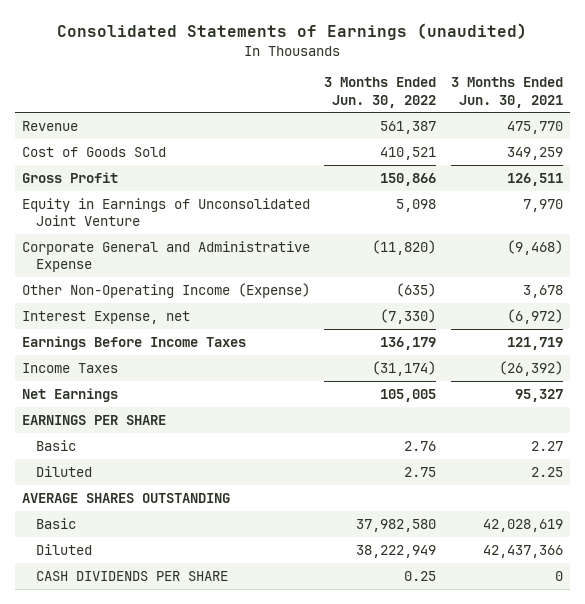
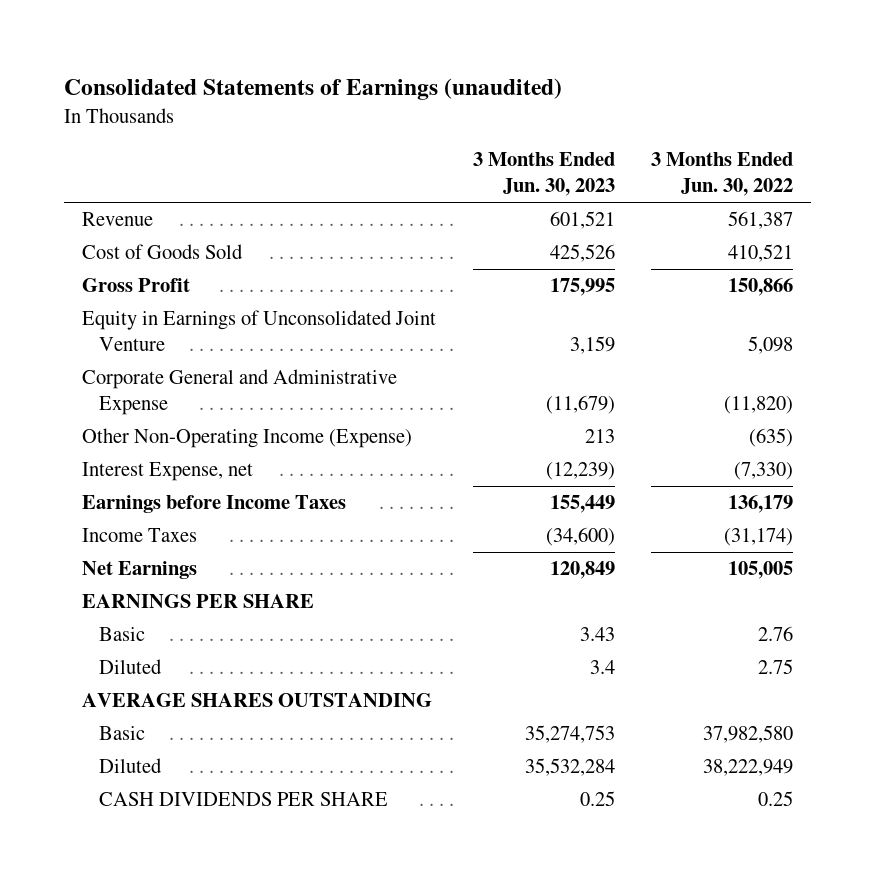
- | 3 Months Ended Jun. 30, 2022 | 3 Months Ended Jun. 30, 2021
+ | 3 Months Ended Jun. 30, 2023 | 3 Months Ended Jun. 30, 2022
- Earnings Before Income Taxes | 136,179 | 121,719
+ Earnings before Income Taxes | 155,449 | 136,179

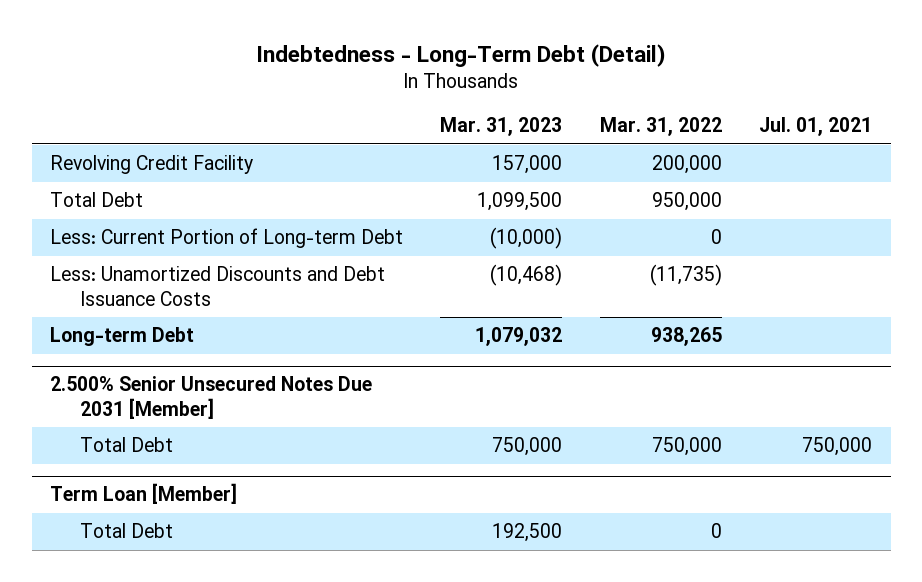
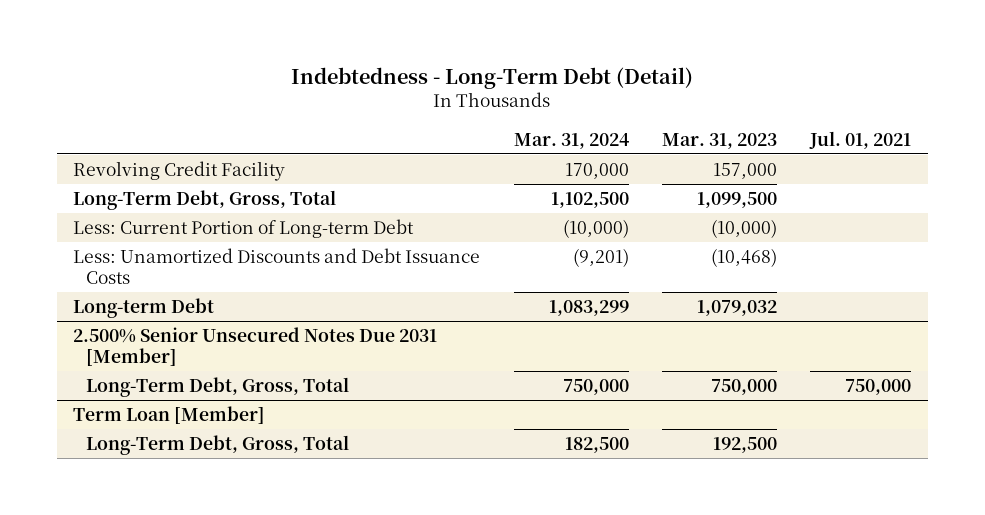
- | Mar. 31, 2023 | Mar. 31, 2022 | Jul. 01, 2021
+ | Mar. 31, 2024 | Mar. 31, 2023 | Jul. 01, 2021
- Total Debt | 1,099,500 | 950,000 |
+ Long-Term Debt, Gross, Total | 1,102,500 | 1,099,500 |
@ 2.500% Senior Unsecured Notes Due 2031 [Member]
- Total Debt | 750,000 | 750,000 | 750,000
+ Long-Term Debt, Gross, Total | 750,000 | 750,000 | 750,000
@ Term Loan [Member]
- Total Debt | 192,500 | 0 |
+ Long-Term Debt, Gross, Total | 182,500 | 192,500 |

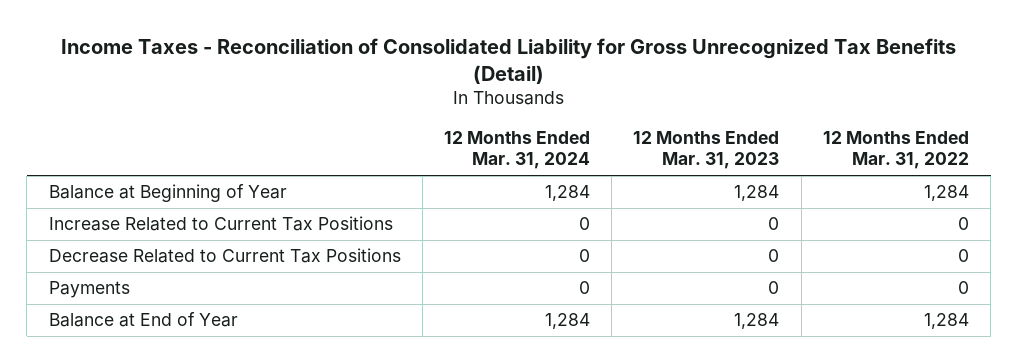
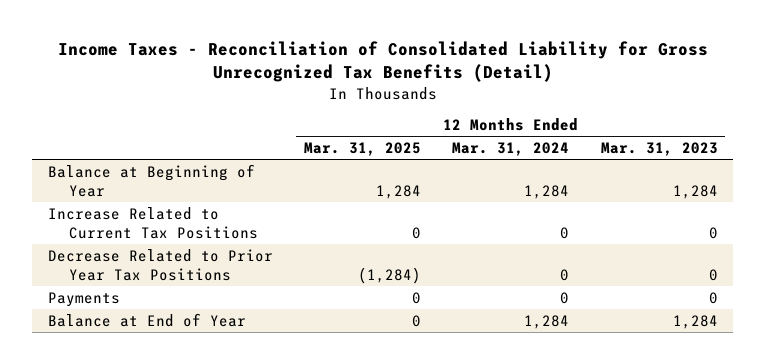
- | 12 Months Ended Mar. 31, 2024 | 12 Months Ended Mar. 31, 2023 | 12 Months Ended Mar. 31, 2022
+ | 12 Months Ended Mar. 31, 2025 | 12 Months Ended Mar. 31, 2024 | 12 Months Ended Mar. 31, 2023
- Decrease Related to Current Tax Positions | 0 | 0 | 0
+ Decrease Related to Prior Year Tax Positions | (1,284) | 0 | 0

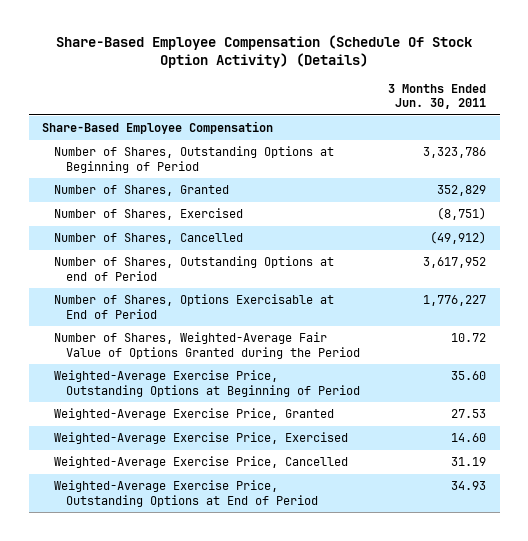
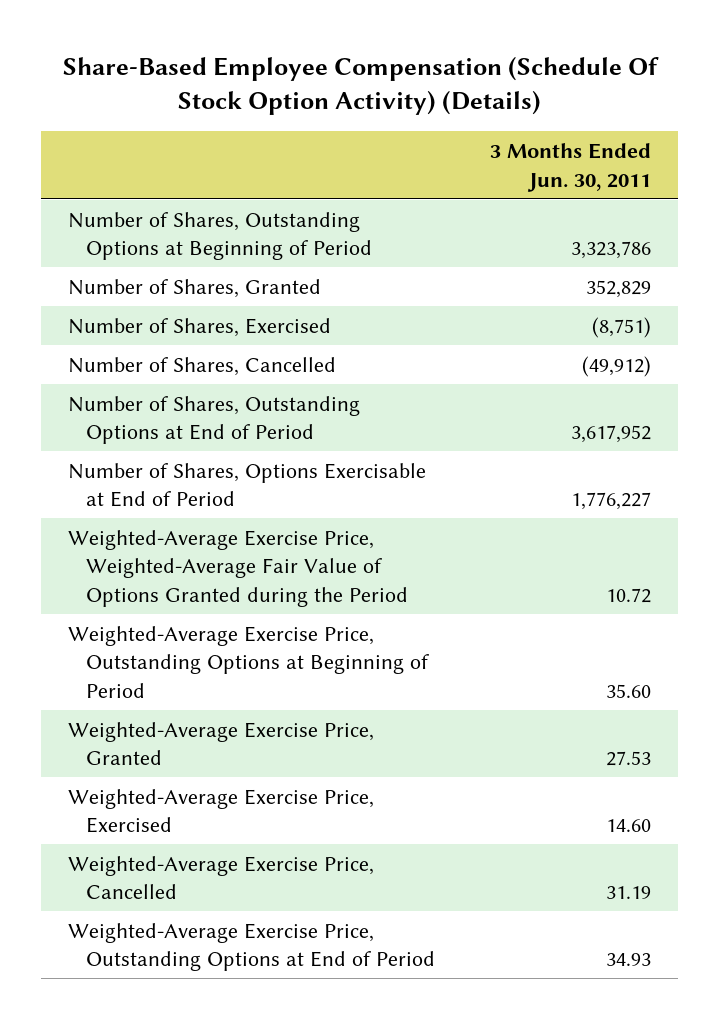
- Share-Based Employee Compensation
- Number of Shares, Outstanding Options at end of Period | 3,617,952
+ Number of Shares, Outstanding Options at End of Period | 3,617,952
- Number of Shares, Weighted-Average Fair Value of Options Granted during the Period | 10.72
+ Weighted-Average Exercise Price, Weighted-Average Fair Value of Options Granted during the Period | 10.72

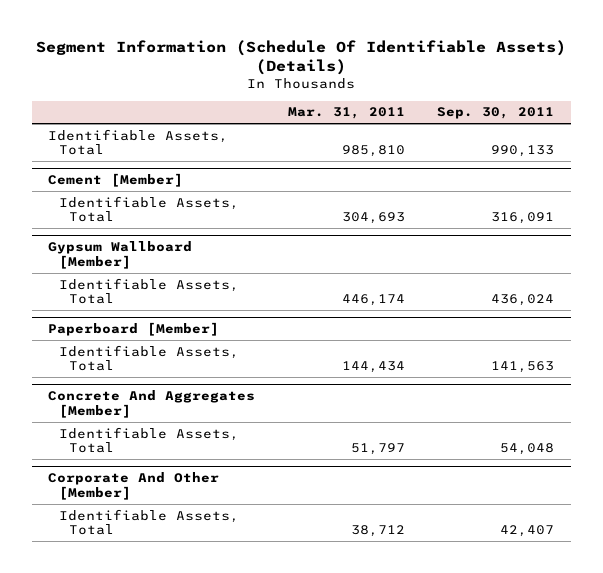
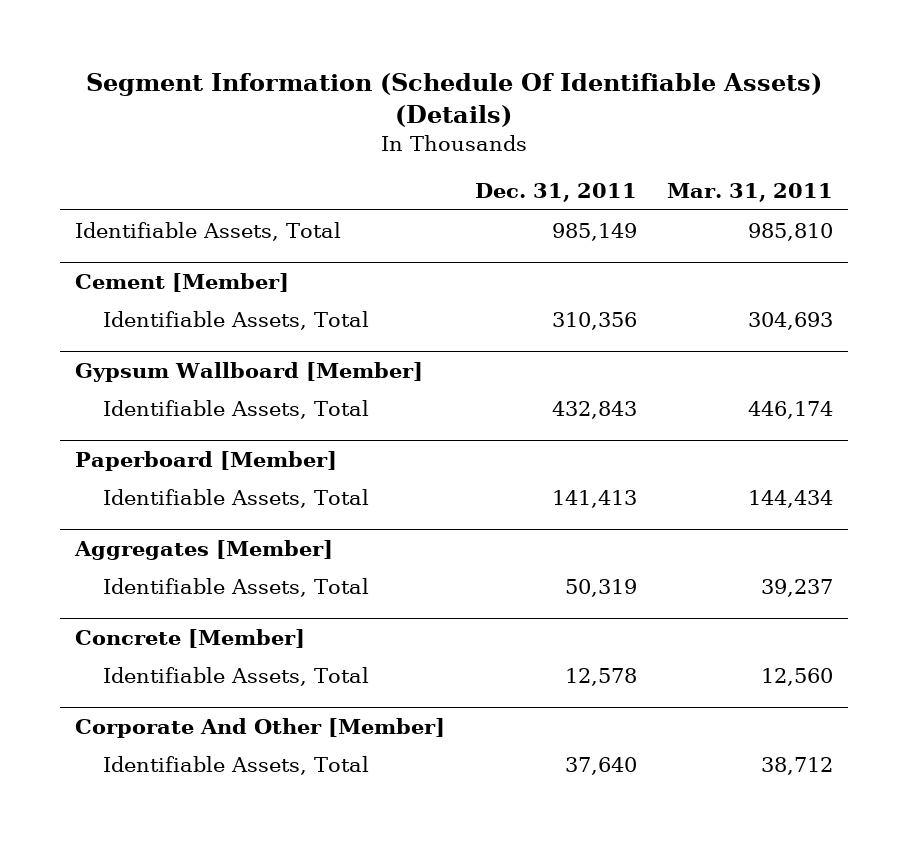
- | Mar. 31, 2011 | Sep. 30, 2011
+ | Dec. 31, 2011 | Mar. 31, 2011
- Concrete And Aggregates [Member]
- Identifiable Assets, Total | 51,797 | 54,048
+ Aggregates [Member]
+ Identifiable Assets, Total | 50,319 | 39,237
+ Concrete [Member]
+ Identifiable Assets, Total | 12,578 | 12,560

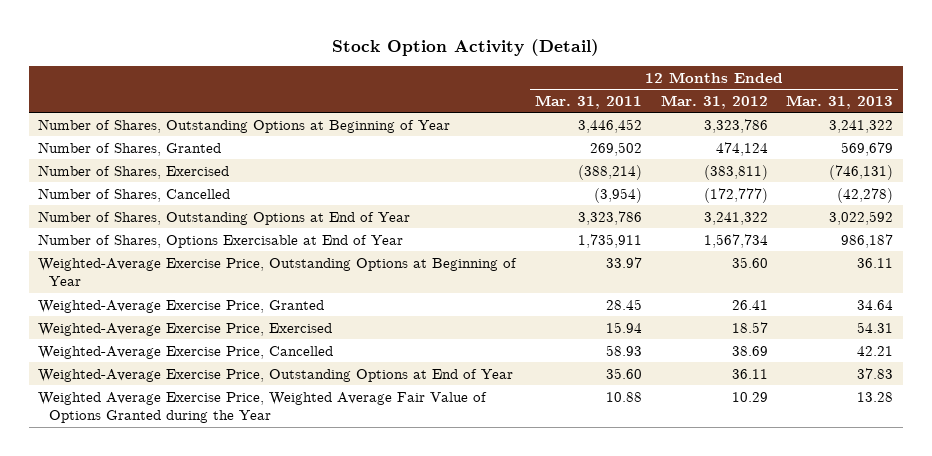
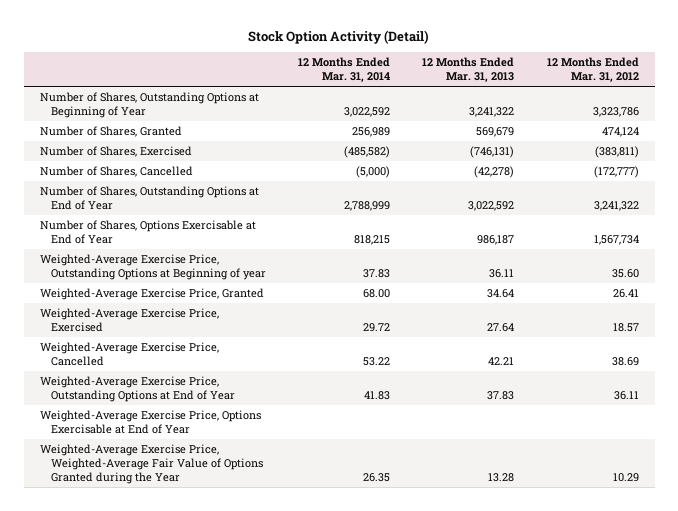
- | 12 Months Ended Mar. 31, 2011 | 12 Months Ended Mar. 31, 2012 | 12 Months Ended Mar. 31, 2013
+ | 12 Months Ended Mar. 31, 2014 | 12 Months Ended Mar. 31, 2013 | 12 Months Ended Mar. 31, 2012
- Weighted-Average Exercise Price, Outstanding Options at Beginning of Year | 33.97 | 35.60 | 36.11
+ Weighted-Average Exercise Price, Outstanding Options at Beginning of year | 37.83 | 36.11 | 35.60
- Weighted-Average Exercise Price, Exercised | 15.94 | 18.57 | 54.31
+ Weighted-Average Exercise Price, Exercised | 29.72 | 27.64 | 18.57
- Weighted Average Exercise Price, Weighted Average Fair Value of Options Granted during the Year | 10.88 | 10.29 | 13.28
+ Weighted-Average Exercise Price, Options Exercisable at End of Year
+ Weighted-Average Exercise Price, Weighted-Average Fair Value of Options Granted during the Year | 26.35 | 13.28 | 10.29

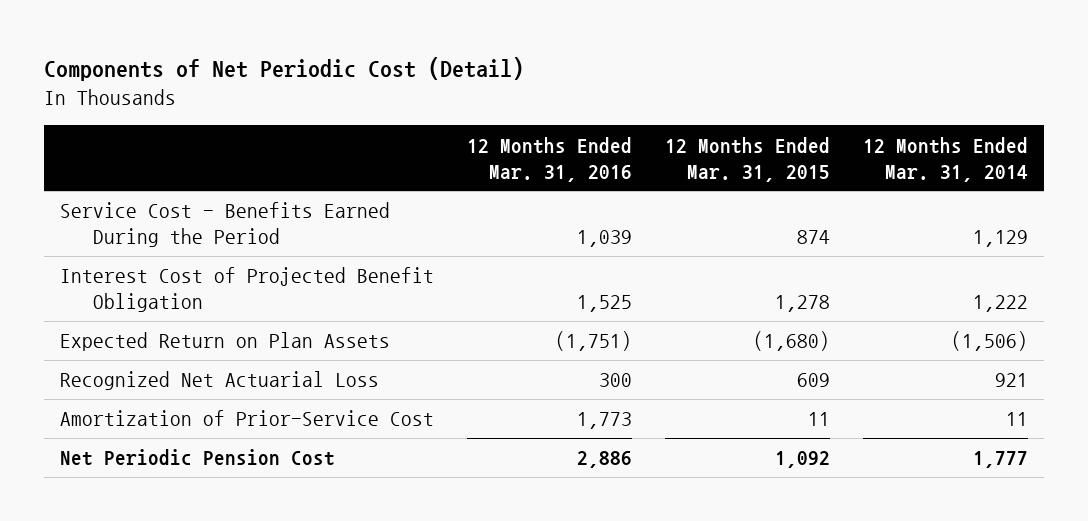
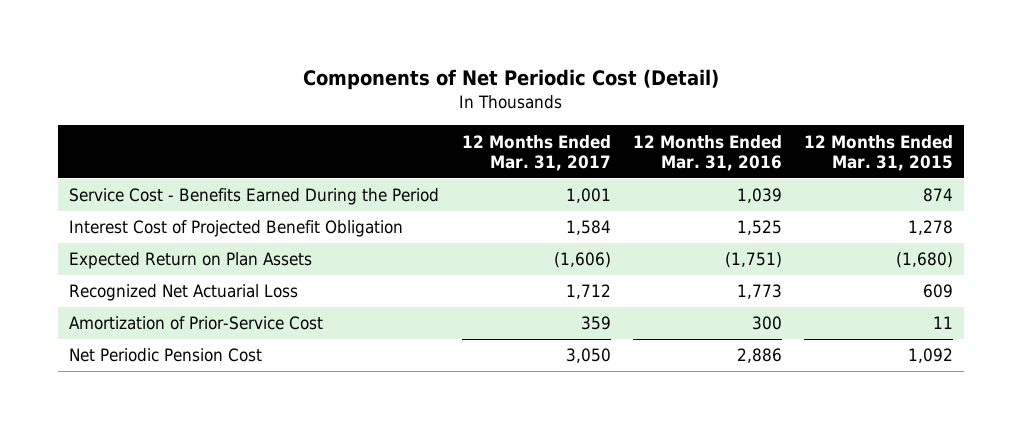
- | 12 Months Ended Mar. 31, 2016 | 12 Months Ended Mar. 31, 2015 | 12 Months Ended Mar. 31, 2014
+ | 12 Months Ended Mar. 31, 2017 | 12 Months Ended Mar. 31, 2016 | 12 Months Ended Mar. 31, 2015
- Recognized Net Actuarial Loss | 300 | 609 | 921
- Amortization of Prior-Service Cost | 1,773 | 11 | 11
+ Recognized Net Actuarial Loss | 1,712 | 1,773 | 609
+ Amortization of Prior-Service Cost | 359 | 300 | 11

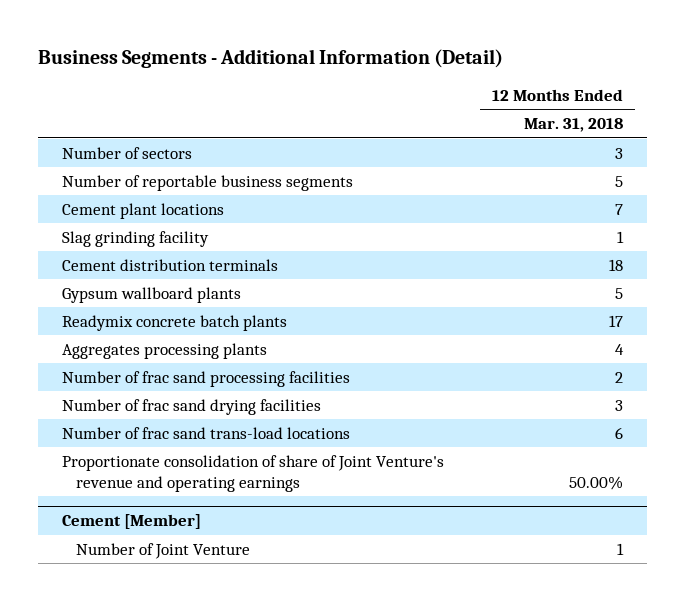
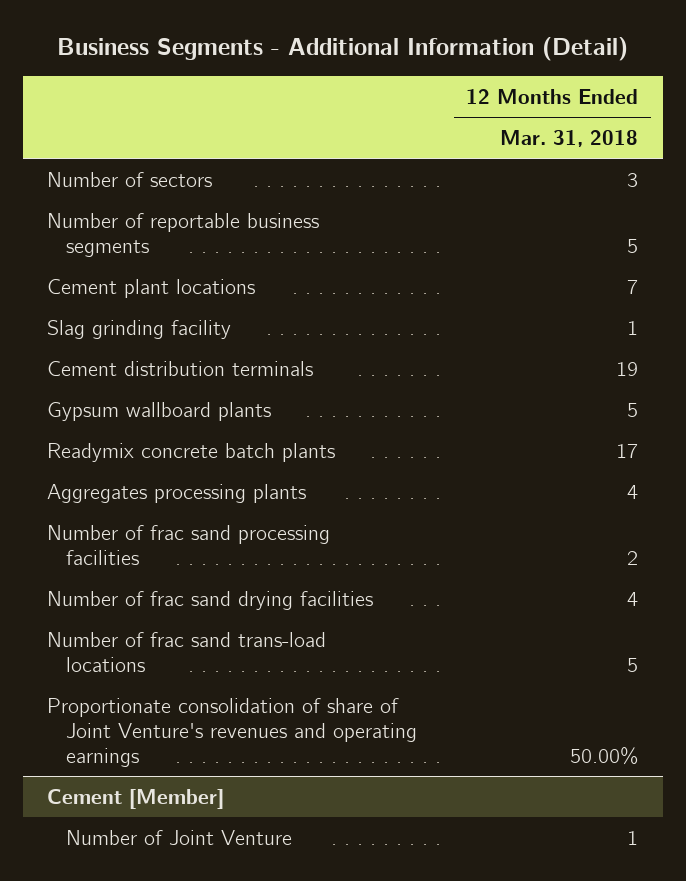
- Cement distribution terminals | 18
+ Cement distribution terminals | 19
- Number of frac sand drying facilities | 3
- Number of frac sand trans-load locations | 6
- Proportionate consolidation of share of Joint Venture's revenue and operating earnings | 50.00%
+ Number of frac sand drying facilities | 4
+ Number of frac sand trans-load locations | 5
+ Proportionate consolidation of share of Joint Venture's revenues and operating earnings | 50.00%

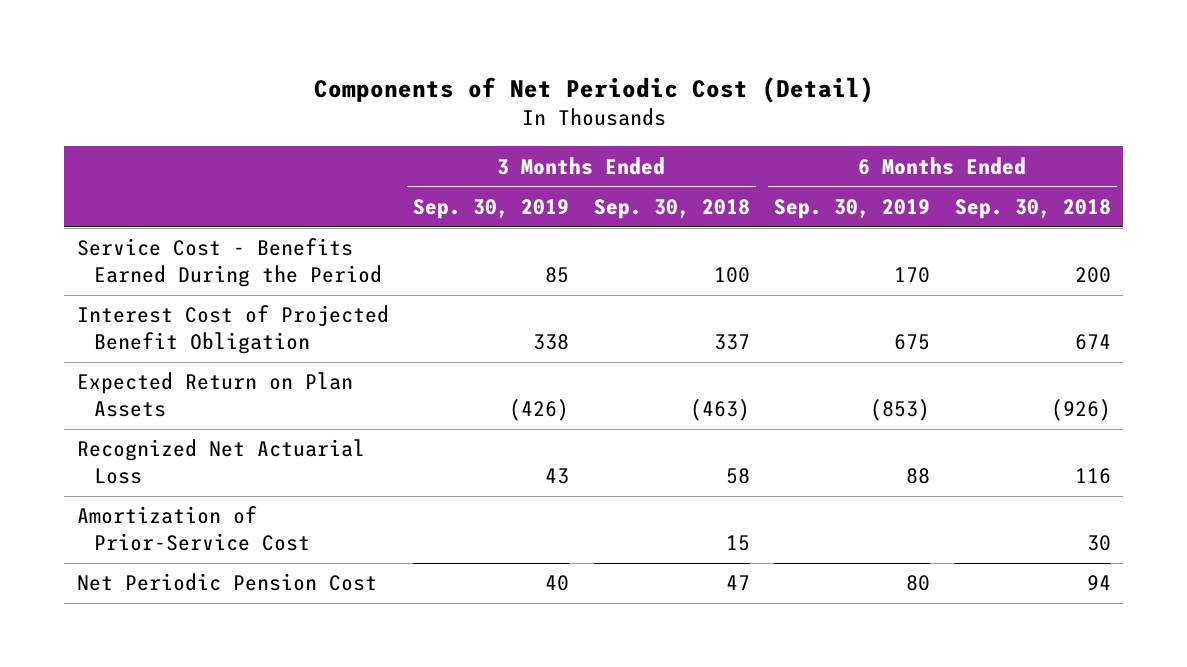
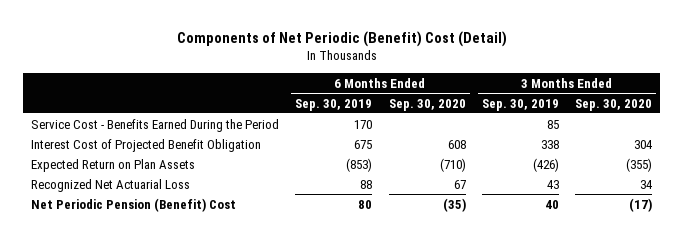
- Components of Net Periodic Cost (Detail)
+ Components of Net Periodic (Benefit) Cost (Detail)
- | 3 Months Ended Sep. 30, 2019 | 3 Months Ended Sep. 30, 2018 | 6 Months Ended Sep. 30, 2019 | 6 Months Ended Sep. 30, 2018
+ | 6 Months Ended Sep. 30, 2019 | 6 Months Ended Sep. 30, 2020 | 3 Months Ended Sep. 30, 2019 | 3 Months Ended Sep. 30, 2020
- Amortization of Prior-Service Cost | | 15 | | 30
- Net Periodic Pension Cost | 40 | 47 | 80 | 94
+ Net Periodic Pension (Benefit) Cost | 80 | (35) | 40 | (17)

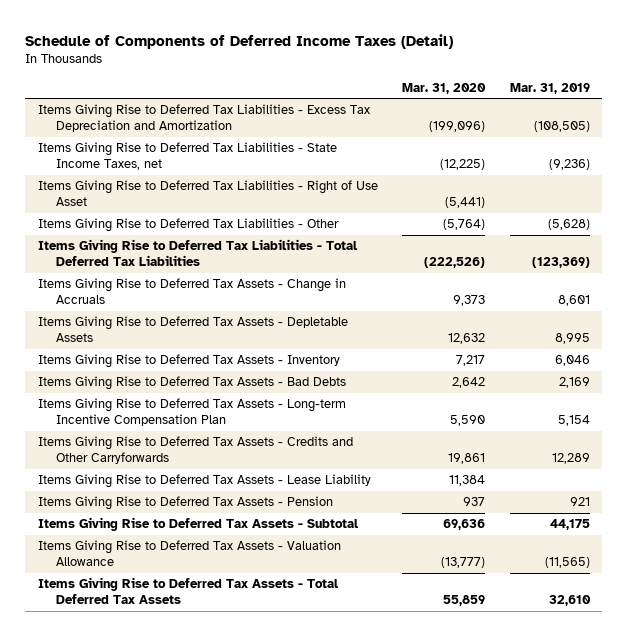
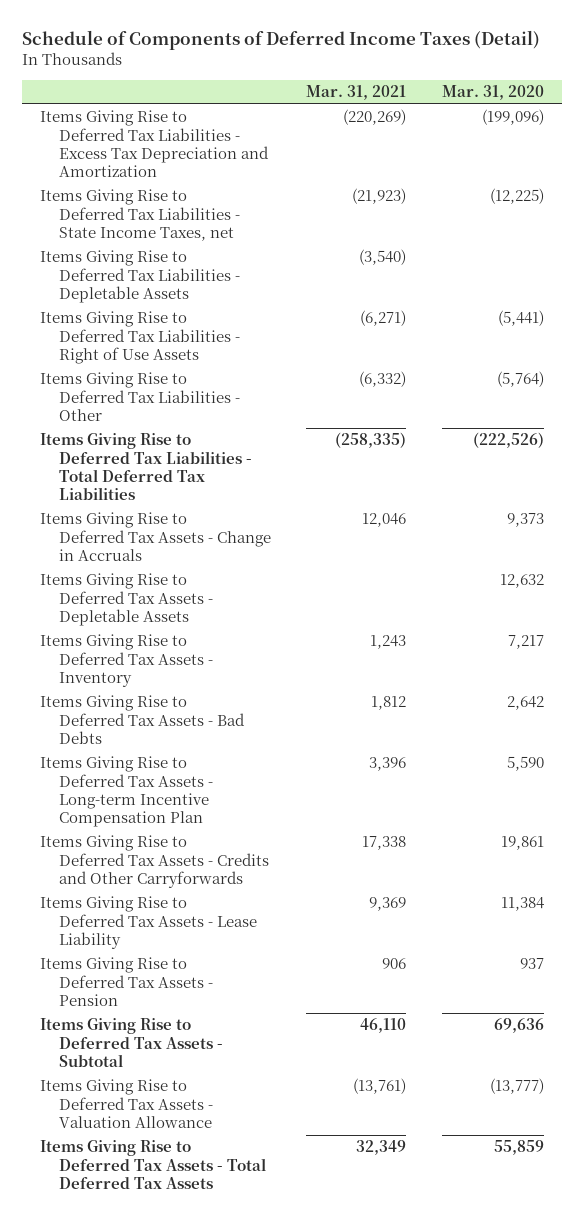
- | Mar. 31, 2020 | Mar. 31, 2019
+ | Mar. 31, 2021 | Mar. 31, 2020
- Items Giving Rise to Deferred Tax Liabilities - Right of Use Asset | (5,441) |
+ Items Giving Rise to Deferred Tax Liabilities - Depletable Assets | (3,540) |
+ Items Giving Rise to Deferred Tax Liabilities - Right of Use Assets | (6,271) | (5,441)

